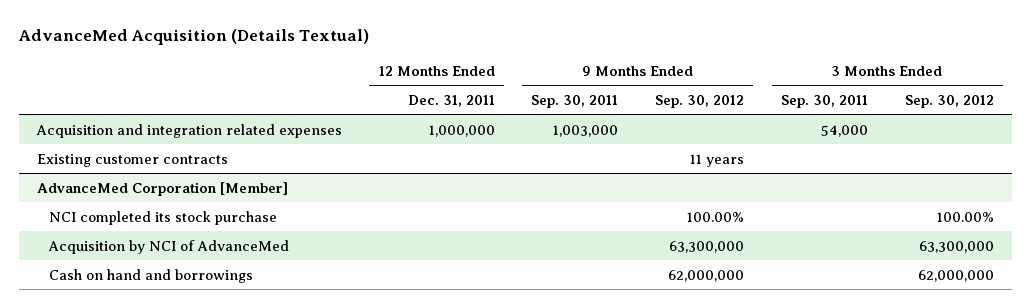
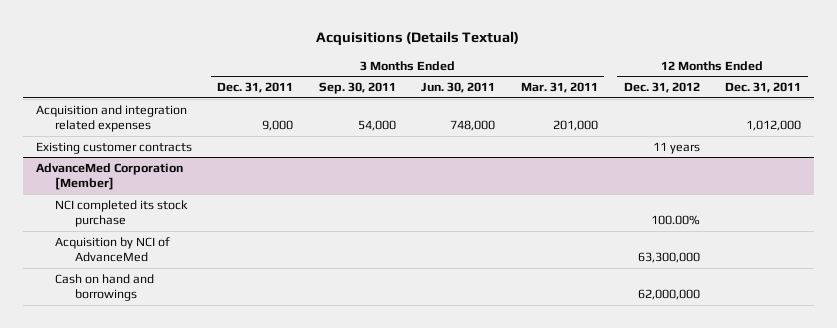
- AdvanceMed Acquisition (Details Textual)
+ Acquisitions (Details Textual)
- | 12 Months Ended Dec. 31, 2011 | 9 Months Ended Sep. 30, 2011 | 9 Months Ended Sep. 30, 2012 | 3 Months Ended Sep. 30, 2011 | 3 Months Ended Sep. 30, 2012
+ | 3 Months Ended Dec. 31, 2011 | 3 Months Ended Sep. 30, 2011 | 3 Months Ended Jun. 30, 2011 | 3 Months Ended Mar. 31, 2011 | 12 Months Ended Dec. 31, 2012 | 12 Months Ended Dec. 31, 2011
- Acquisition and integration related expenses | 1,000,000 | 1,003,000 | | 54,000 |
+ Acquisition and integration related expenses | 9,000 | 54,000 | 748,000 | 201,000 | | 1,012,000

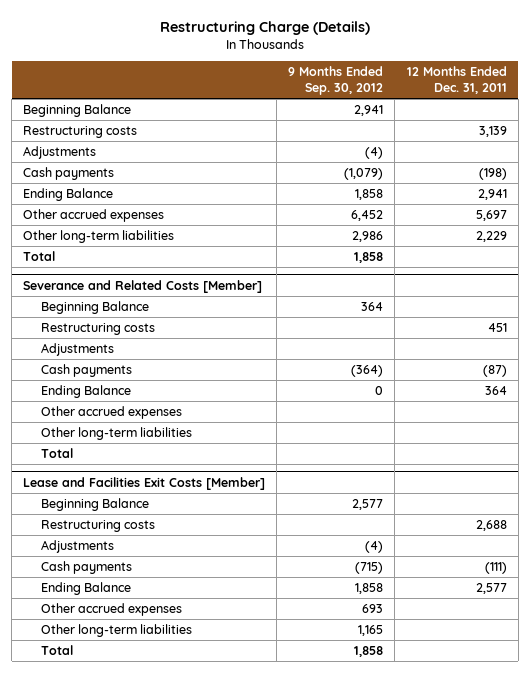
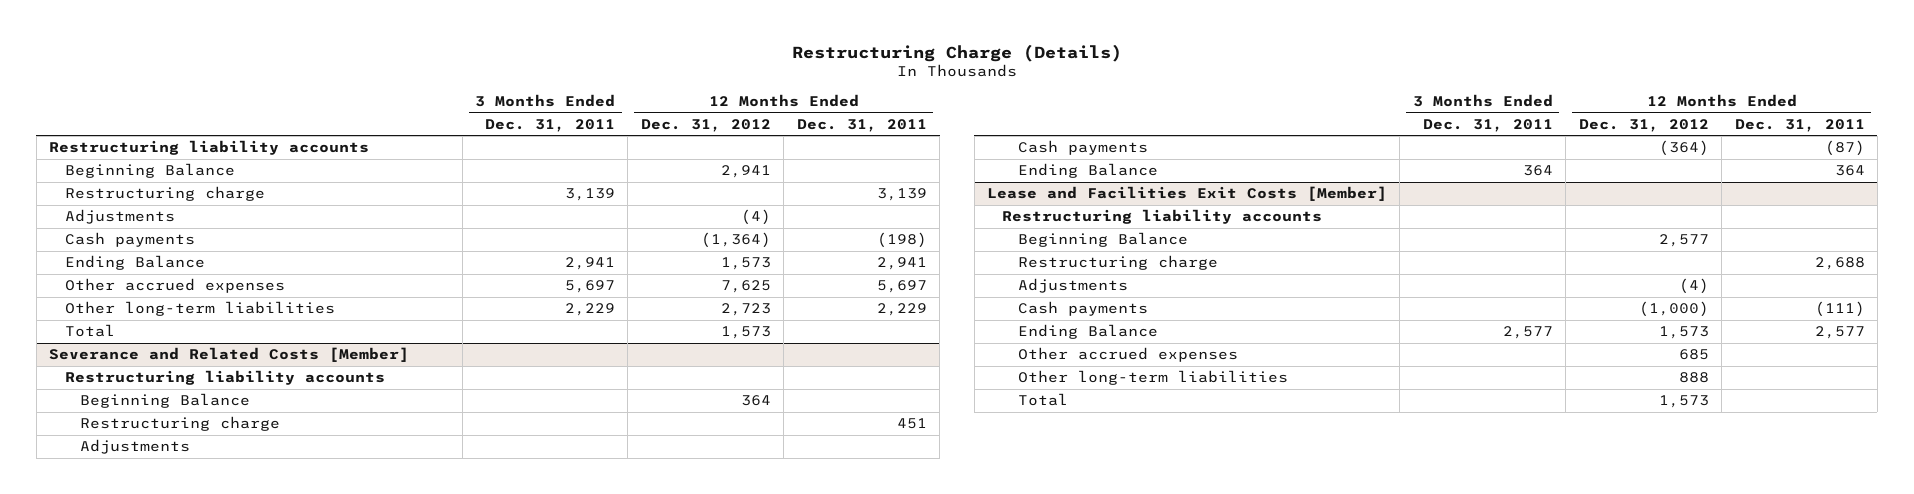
- | 9 Months Ended Sep. 30, 2012 | 12 Months Ended Dec. 31, 2011
+ | 3 Months Ended Dec. 31, 2011 | 12 Months Ended Dec. 31, 2012 | 12 Months Ended Dec. 31, 2011
+ Restructuring liability accounts
- Restructuring costs | | 3,139
+ Restructuring charge | 3,139 | | 3,139
@ Severance and Related Costs [Member]
+ Restructuring liability accounts
- Restructuring costs | | 451
+ Restructuring charge | | | 451
- Other accrued expenses
- Other long-term liabilities
- Total
@ Lease and Facilities Exit Costs [Member]
+ Restructuring liability accounts
- Restructuring costs | | 2,688
+ Restructuring charge | | | 2,688

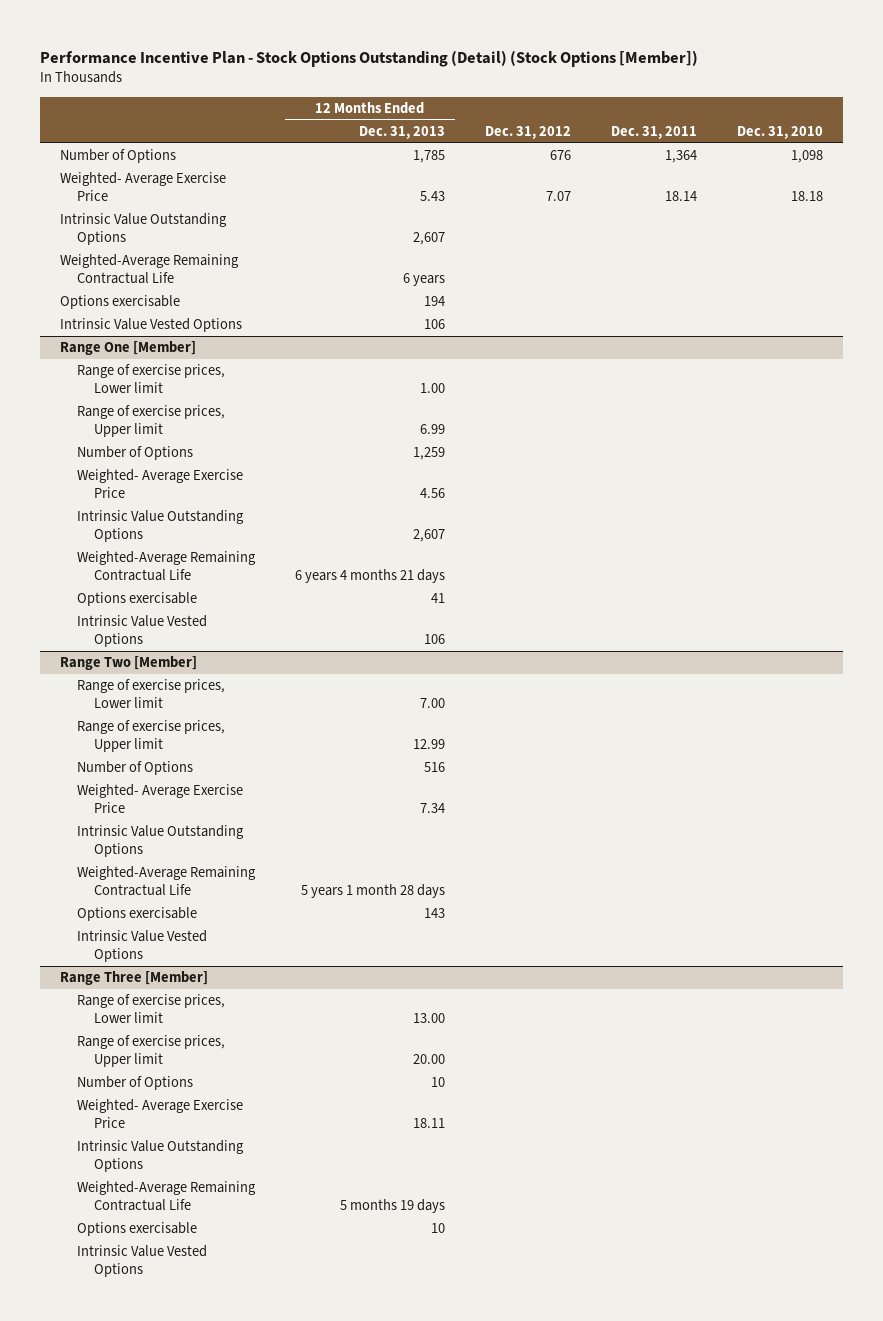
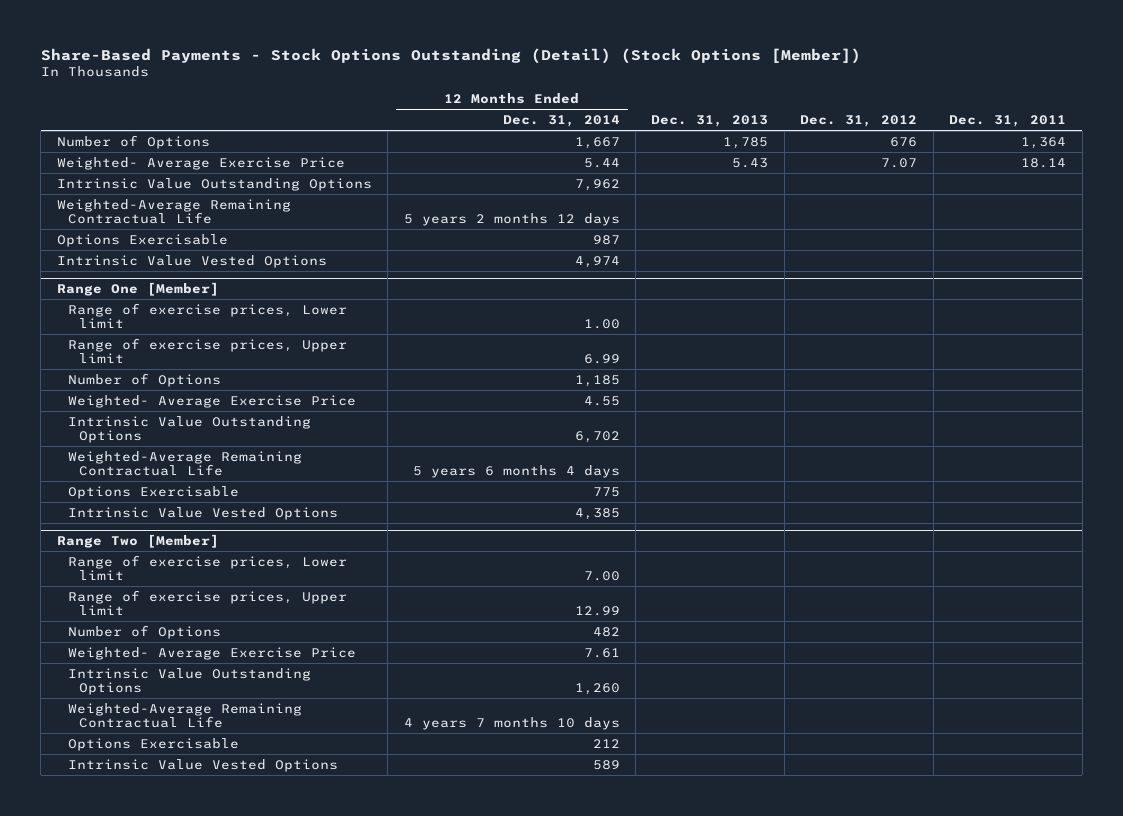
- Performance Incentive Plan - Stock Options Outstanding (Detail) (Stock Options [Member])
+ Share-Based Payments - Stock Options Outstanding (Detail) (Stock Options [Member])
- | 12 Months Ended Dec. 31, 2013 | Dec. 31, 2012 | Dec. 31, 2011 | Dec. 31, 2010
+ | 12 Months Ended Dec. 31, 2014 | Dec. 31, 2013 | Dec. 31, 2012 | Dec. 31, 2011
- Options exercisable | 194 | | |
+ Options Exercisable | 987 | | |
@ Range One [Member]
- Options exercisable | 41 | | |
+ Options Exercisable | 775 | | |
@ Range Two [Member]
- Options exercisable | 143 | | |
+ Options Exercisable | 212 | | |
- Range Three [Member]
- Range of exercise prices, Lower limit | 13.00 | | |
- Range of exercise prices, Upper limit | 20.00 | | |
- Number of Options | 10 | | |
- Weighted- Average Exercise Price | 18.11 | | |
- Intrinsic Value Outstanding Options
- Weighted-Average Remaining Contractual Life | 5 months 19 days | | |
- Options exercisable | 10 | | |
- Intrinsic Value Vested Options

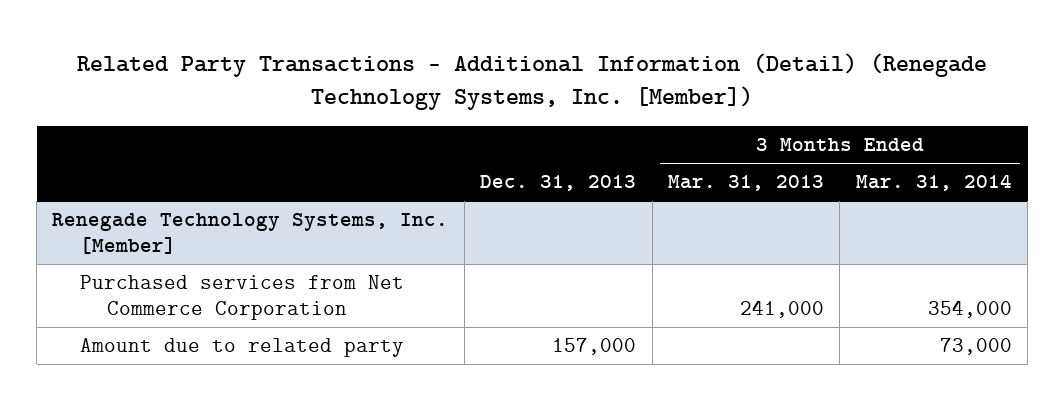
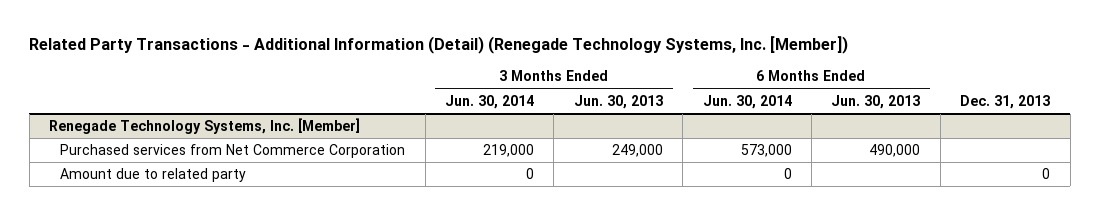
- | Dec. 31, 2013 | 3 Months Ended Mar. 31, 2013 | 3 Months Ended Mar. 31, 2014
+ | 3 Months Ended Jun. 30, 2014 | 3 Months Ended Jun. 30, 2013 | 6 Months Ended Jun. 30, 2014 | 6 Months Ended Jun. 30, 2013 | Dec. 31, 2013
@ Renegade Technology Systems, Inc. [Member]
- Amount due to related party | 157,000 | | 73,000
+ Amount due to related party | 0 | | 0 | | 0

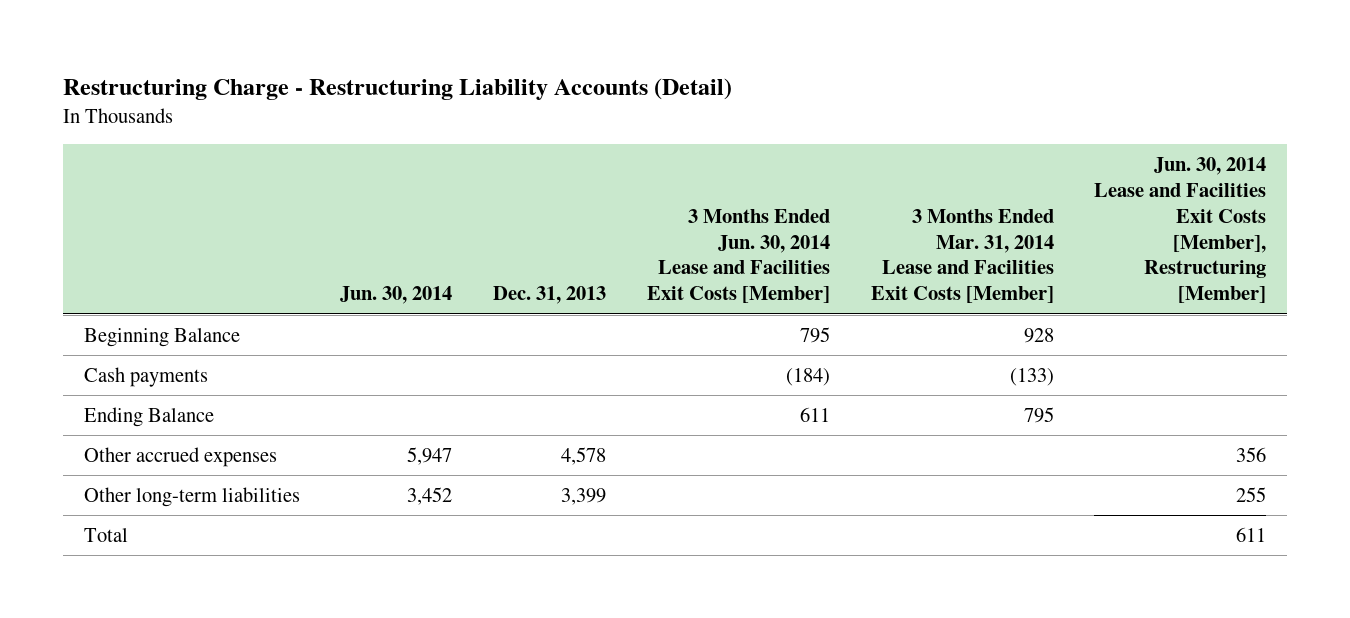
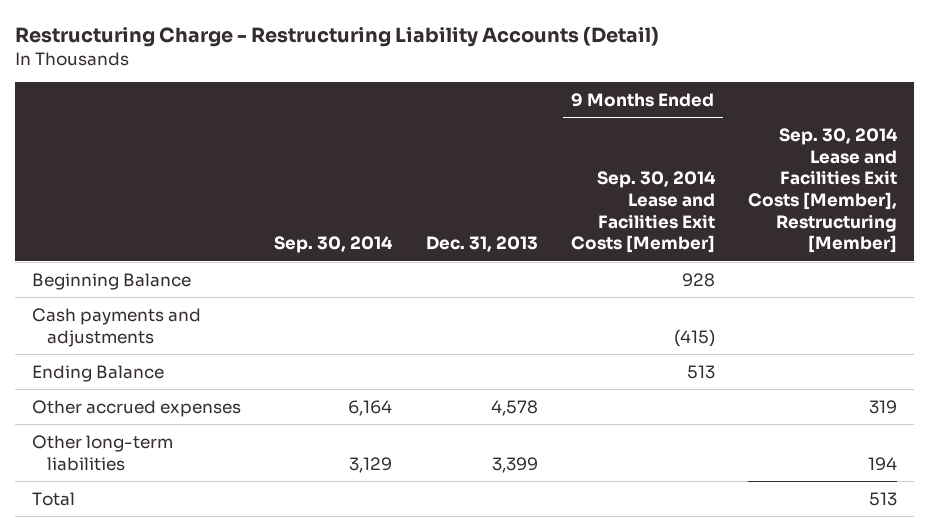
- | Jun. 30, 2014 | Dec. 31, 2013 | 3 Months Ended Jun. 30, 2014 Lease and Facilities Exit Costs [Member] | 3 Months Ended Mar. 31, 2014 Lease and Facilities Exit Costs [Member] | Jun. 30, 2014 Lease and Facilities Exit Costs [Member], Restructuring [Member]
+ | Sep. 30, 2014 | Dec. 31, 2013 | 9 Months Ended Sep. 30, 2014 Lease and Facilities Exit Costs [Member] | Sep. 30, 2014 Lease and Facilities Exit Costs [Member], Restructuring [Member]
- Cash payments | | | (184) | (133) |
+ Cash payments and adjustments | | | (415) |

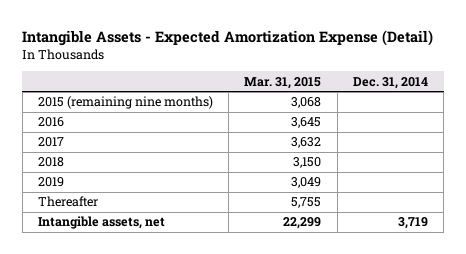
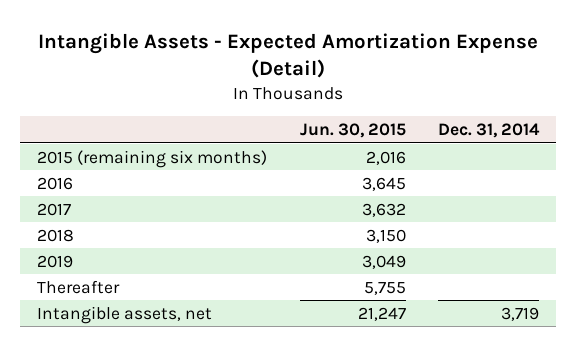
- | Mar. 31, 2015 | Dec. 31, 2014
+ | Jun. 30, 2015 | Dec. 31, 2014
- 2015 (remaining nine months) | 3,068 |
+ 2015 (remaining six months) | 2,016 |

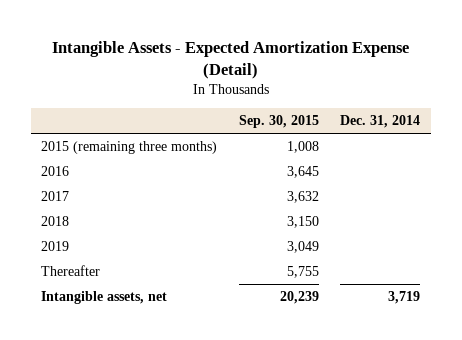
- | Jun. 30, 2015 | Dec. 31, 2014
+ | Sep. 30, 2015 | Dec. 31, 2014
- 2015 (remaining six months) | 2,016 |
+ 2015 (remaining three months) | 1,008 |

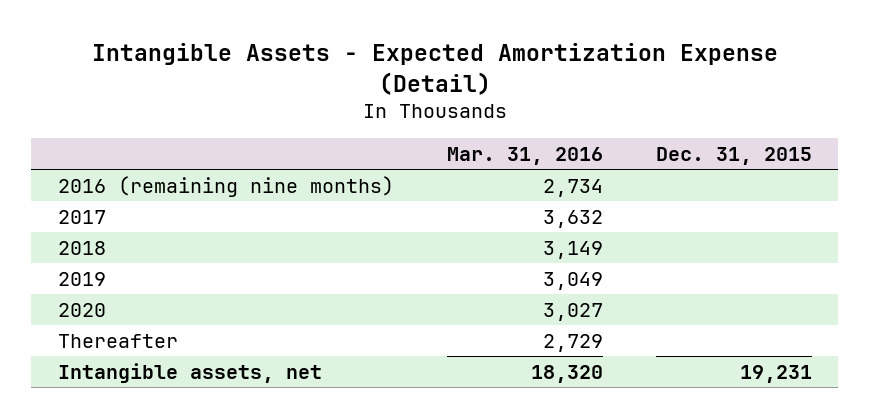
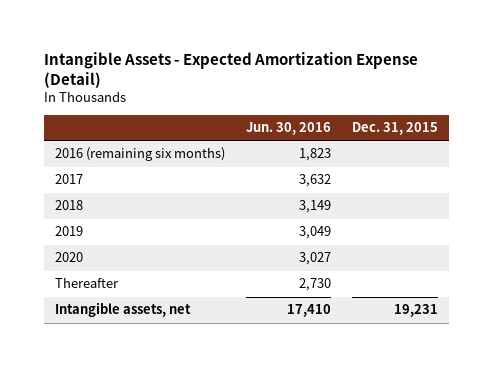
- | Mar. 31, 2016 | Dec. 31, 2015
+ | Jun. 30, 2016 | Dec. 31, 2015
- 2016 (remaining nine months) | 2,734 |
+ 2016 (remaining six months) | 1,823 |

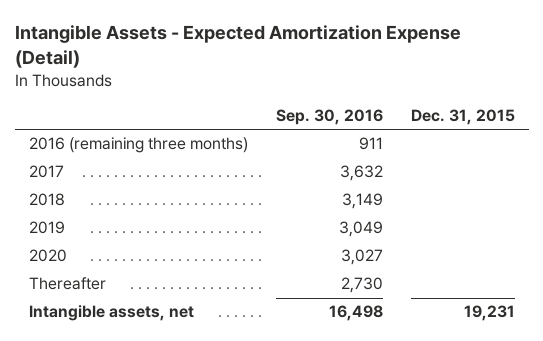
- | Jun. 30, 2016 | Dec. 31, 2015
+ | Sep. 30, 2016 | Dec. 31, 2015
- 2016 (remaining six months) | 1,823 |
+ 2016 (remaining three months) | 911 |

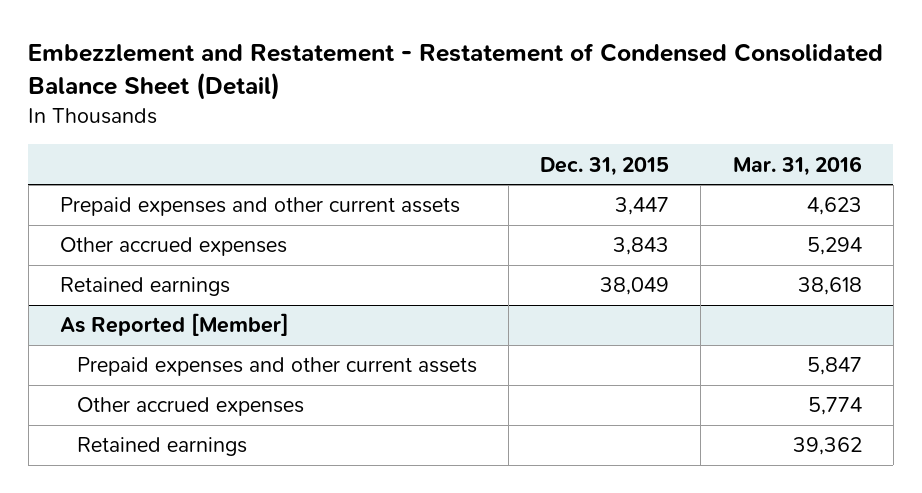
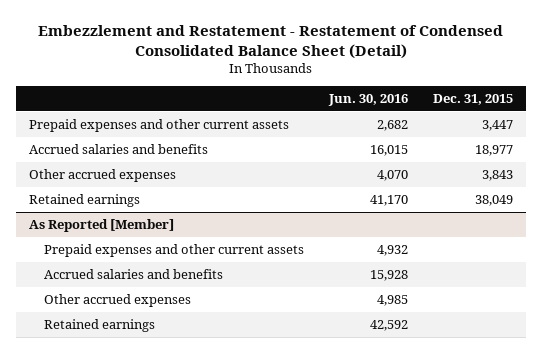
- | Dec. 31, 2015 | Mar. 31, 2016
+ | Jun. 30, 2016 | Dec. 31, 2015
+ Accrued salaries and benefits | 16,015 | 18,977
@ As Reported [Member]
+ Accrued salaries and benefits | 15,928 |

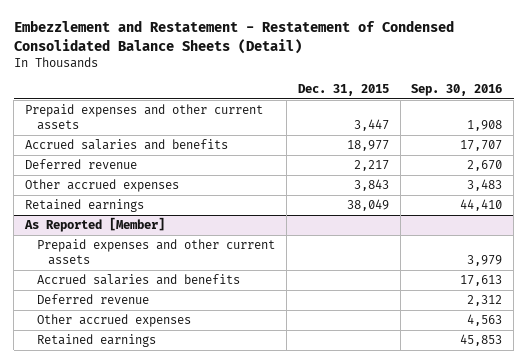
- Embezzlement and Restatement - Restatement of Condensed Consolidated Balance Sheet (Detail)
+ Embezzlement and Restatement - Restatement of Condensed Consolidated Balance Sheets (Detail)
- | Jun. 30, 2016 | Dec. 31, 2015
+ | Dec. 31, 2015 | Sep. 30, 2016
+ Deferred revenue | 2,217 | 2,670
@ As Reported [Member]
+ Deferred revenue | | 2,312

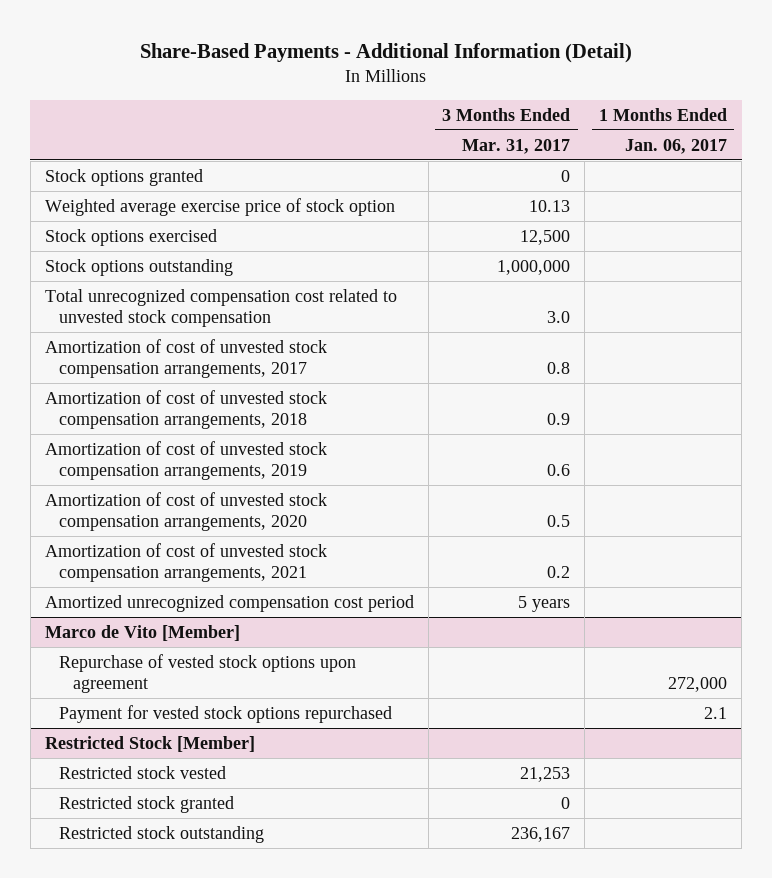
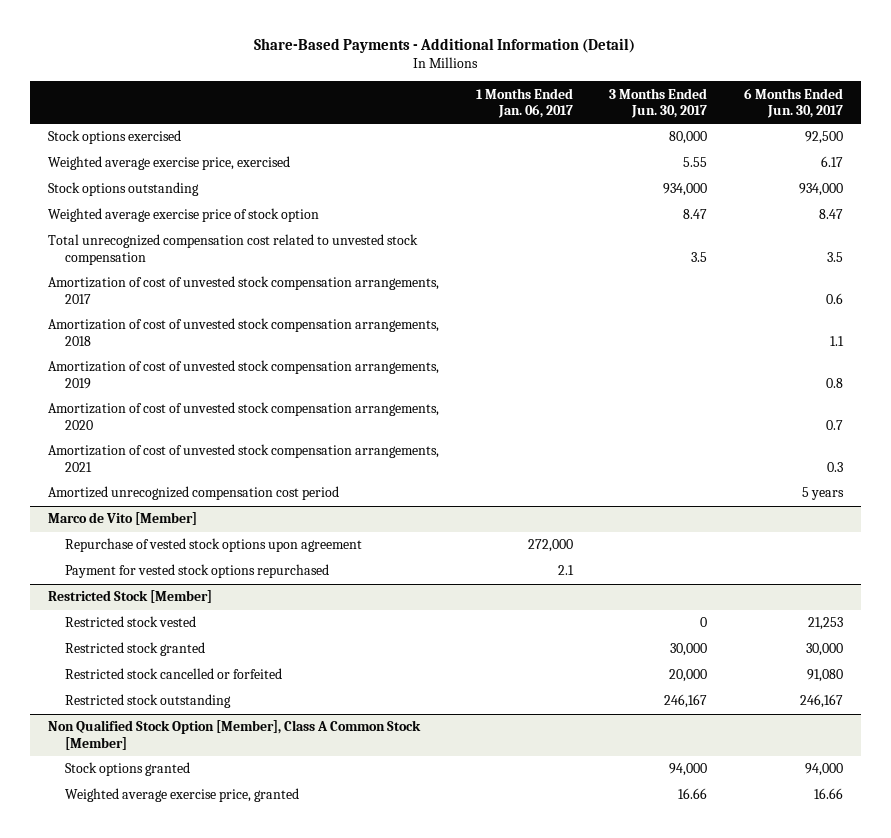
- | 3 Months Ended Mar. 31, 2017 | 1 Months Ended Jan. 06, 2017
+ | 1 Months Ended Jan. 06, 2017 | 3 Months Ended Jun. 30, 2017 | 6 Months Ended Jun. 30, 2017
- Stock options granted | 0 |
+ Weighted average exercise price, exercised | | 5.55 | 6.17
moved down: Weighted average exercise price of stock option | | 8.47 | 8.47
@ Restricted Stock [Member]
+ Restricted stock cancelled or forfeited | | 20,000 | 91,080
+ Non Qualified Stock Option [Member], Class A Common Stock [Member]
+ Stock options granted | | 94,000 | 94,000
+ Weighted average exercise price, granted | | 16.66 | 16.66

